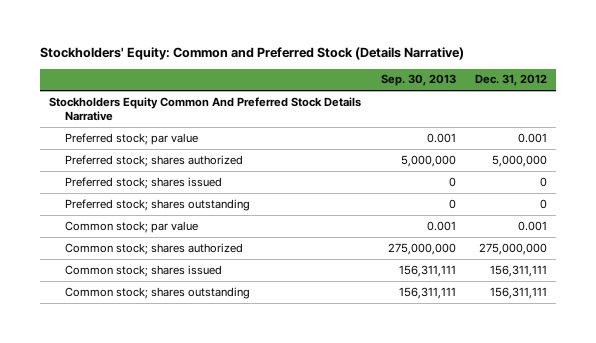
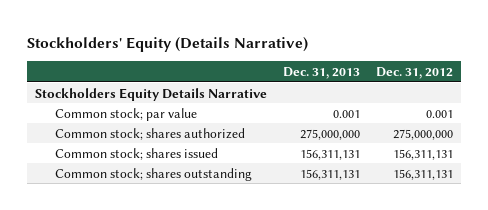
- Stockholders' Equity: Common and Preferred Stock (Details Narrative)
+ Stockholders' Equity (Details Narrative)
- | Sep. 30, 2013 | Dec. 31, 2012
+ | Dec. 31, 2013 | Dec. 31, 2012
- Stockholders Equity Common And Preferred Stock Details Narrative
- Preferred stock; par value | 0.001 | 0.001
- Preferred stock; shares authorized | 5,000,000 | 5,000,000
- Preferred stock; shares issued | 0 | 0
- Preferred stock; shares outstanding | 0 | 0
+ Stockholders Equity Details Narrative
- Common stock; shares issued | 156,311,111 | 156,311,111
- Common stock; shares outstanding | 156,311,111 | 156,311,111
+ Common stock; shares issued | 156,311,131 | 156,311,131
+ Common stock; shares outstanding | 156,311,131 | 156,311,131

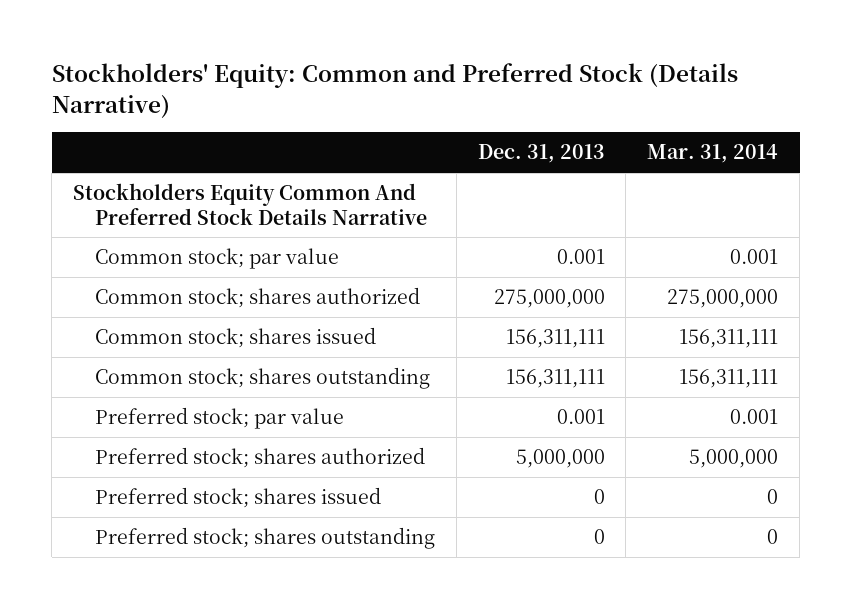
- Stockholders' Equity (Details Narrative)
+ Stockholders' Equity: Common and Preferred Stock (Details Narrative)
- | Dec. 31, 2013 | Dec. 31, 2012
+ | Dec. 31, 2013 | Mar. 31, 2014
- Stockholders Equity Details Narrative
+ Stockholders Equity Common And Preferred Stock Details Narrative
- Common stock; shares issued | 156,311,131 | 156,311,131
- Common stock; shares outstanding | 156,311,131 | 156,311,131
+ Common stock; shares issued | 156,311,111 | 156,311,111
+ Common stock; shares outstanding | 156,311,111 | 156,311,111
+ Preferred stock; par value | 0.001 | 0.001
+ Preferred stock; shares authorized | 5,000,000 | 5,000,000
+ Preferred stock; shares issued | 0 | 0
+ Preferred stock; shares outstanding | 0 | 0

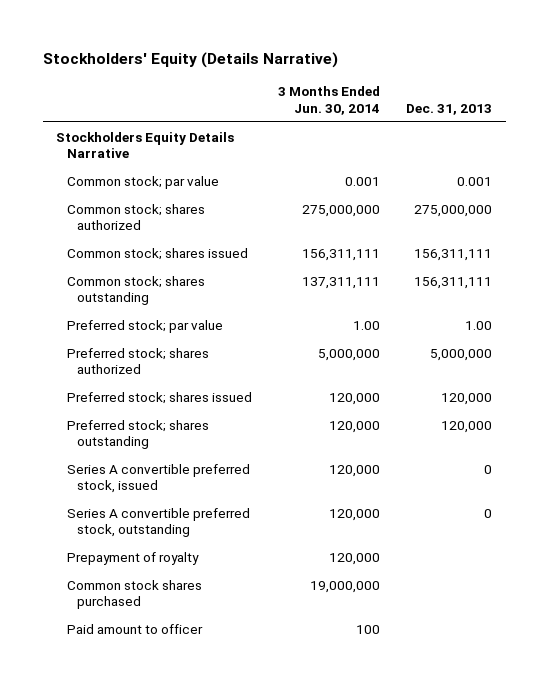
- Stockholders' Equity: Common and Preferred Stock (Details Narrative)
+ Stockholders' Equity (Details Narrative)
- | Dec. 31, 2013 | Mar. 31, 2014
+ | 3 Months Ended Jun. 30, 2014 | Dec. 31, 2013
- Stockholders Equity Common And Preferred Stock Details Narrative
+ Stockholders Equity Details Narrative
- Preferred stock; par value | 0.001 | 0.001
+ Preferred stock; par value | 1.00 | 1.00
- Preferred stock; shares issued | 0 | 0
- Preferred stock; shares outstanding | 0 | 0
+ Preferred stock; shares issued | 120,000 | 120,000
+ Preferred stock; shares outstanding | 120,000 | 120,000
+ Series A convertible preferred stock, issued | 120,000 | 0
+ Series A convertible preferred stock, outstanding | 120,000 | 0
+ Prepayment of royalty | 120,000 |
+ Common stock shares purchased | 19,000,000 |
+ Paid amount to officer | 100 |

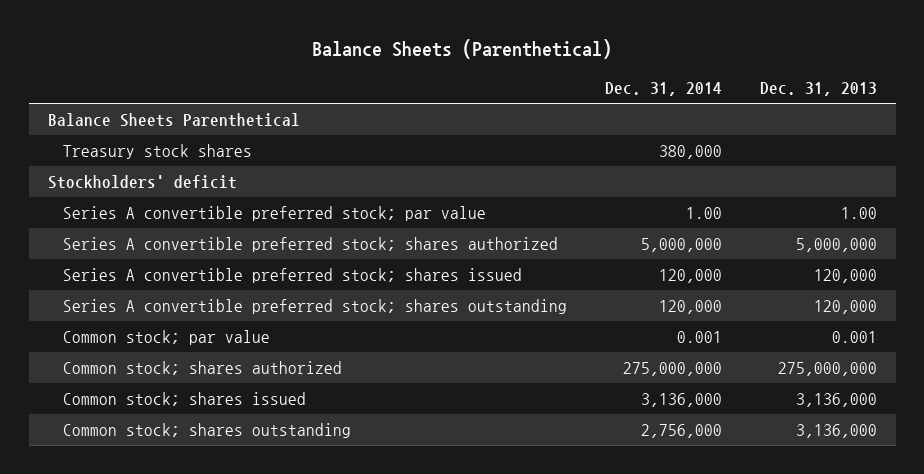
- Stockholders' Equity (Details Narrative)
+ Balance Sheets (Parenthetical)
- | 3 Months Ended Jun. 30, 2014 | Dec. 31, 2013
+ | Dec. 31, 2014 | Dec. 31, 2013
- Stockholders Equity Details Narrative
+ Balance Sheets Parenthetical
+ Treasury stock shares | 380,000 |
+ Stockholders' deficit
+ Series A convertible preferred stock; par value | 1.00 | 1.00
+ Series A convertible preferred stock; shares authorized | 5,000,000 | 5,000,000
+ Series A convertible preferred stock; shares issued | 120,000 | 120,000
+ Series A convertible preferred stock; shares outstanding | 120,000 | 120,000
- Common stock; shares issued | 156,311,111 | 156,311,111
- Common stock; shares outstanding | 137,311,111 | 156,311,111
- Preferred stock; par value | 1.00 | 1.00
- Preferred stock; shares authorized | 5,000,000 | 5,000,000
- Preferred stock; shares issued | 120,000 | 120,000
- Preferred stock; shares outstanding | 120,000 | 120,000
- Series A convertible preferred stock, issued | 120,000 | 0
- Series A convertible preferred stock, outstanding | 120,000 | 0
- Prepayment of royalty | 120,000 |
- Common stock shares purchased | 19,000,000 |
- Paid amount to officer | 100 |
+ Common stock; shares issued | 3,136,000 | 3,136,000
+ Common stock; shares outstanding | 2,756,000 | 3,136,000

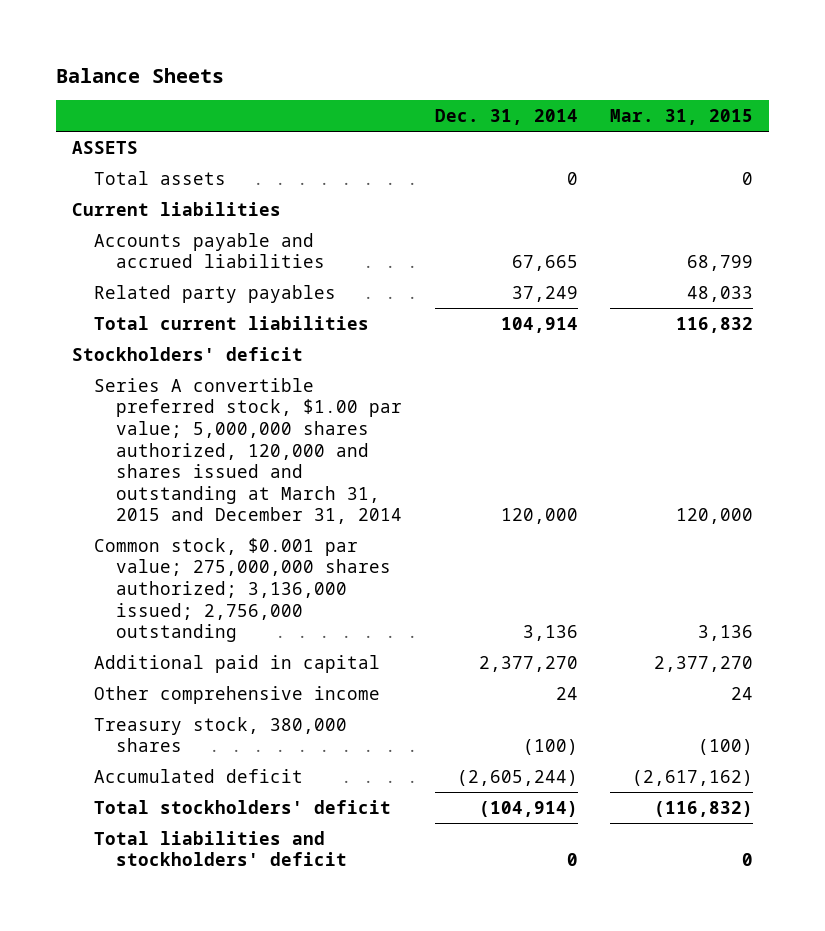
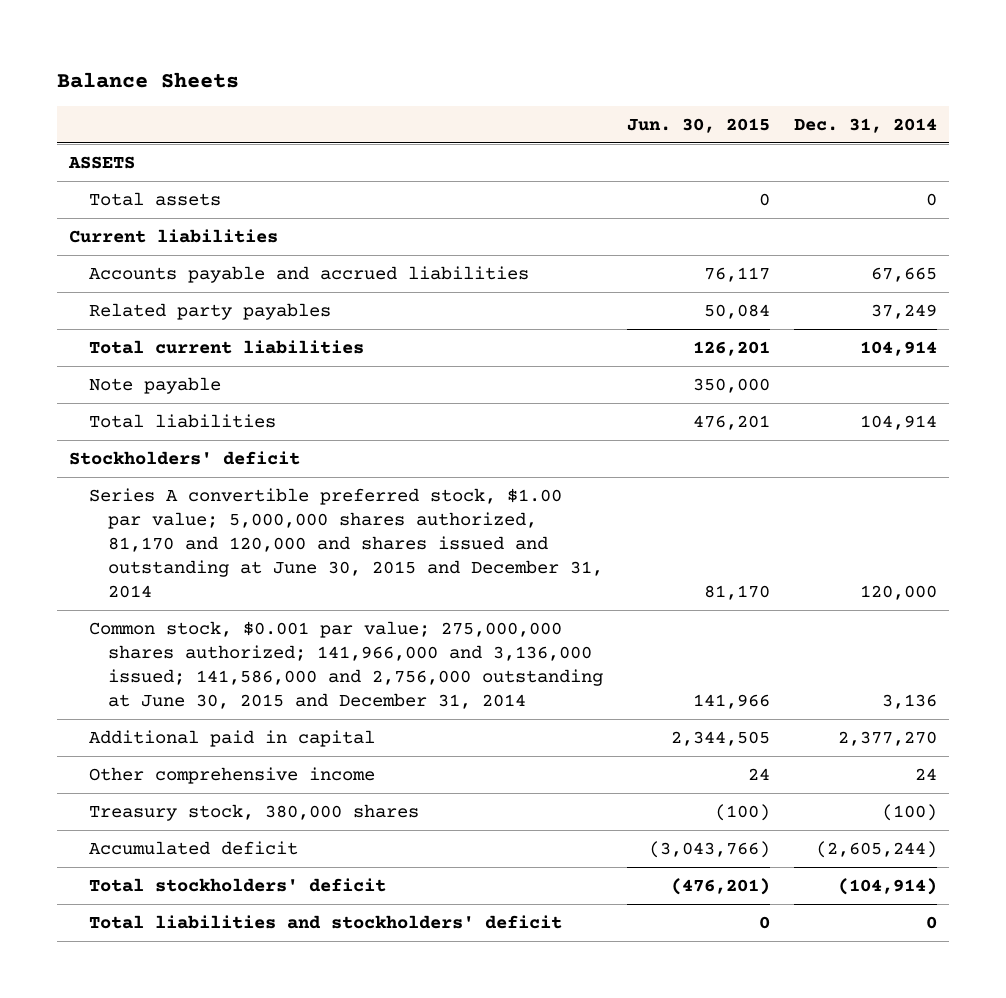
- | Dec. 31, 2014 | Mar. 31, 2015
+ | Jun. 30, 2015 | Dec. 31, 2014
+ Note payable | 350,000 |
+ Total liabilities | 476,201 | 104,914
- Series A convertible preferred stock, $1.00 par value; 5,000,000 shares authorized, 120,000 and shares issued and outstanding at March 31, 2015 and December 31, 2014 | 120,000 | 120,000
- Common stock, $0.001 par value; 275,000,000 shares authorized; 3,136,000 issued; 2,756,000 outstanding | 3,136 | 3,136
+ Series A convertible preferred stock, $1.00 par value; 5,000,000 shares authorized, 81,170 and 120,000 and shares issued and outstanding at June 30, 2015 and December 31, 2014 | 81,170 | 120,000
+ Common stock, $0.001 par value; 275,000,000 shares authorized; 141,966,000 and 3,136,000 issued; 141,586,000 and 2,756,000 outstanding at June 30, 2015 and December 31, 2014 | 141,966 | 3,136

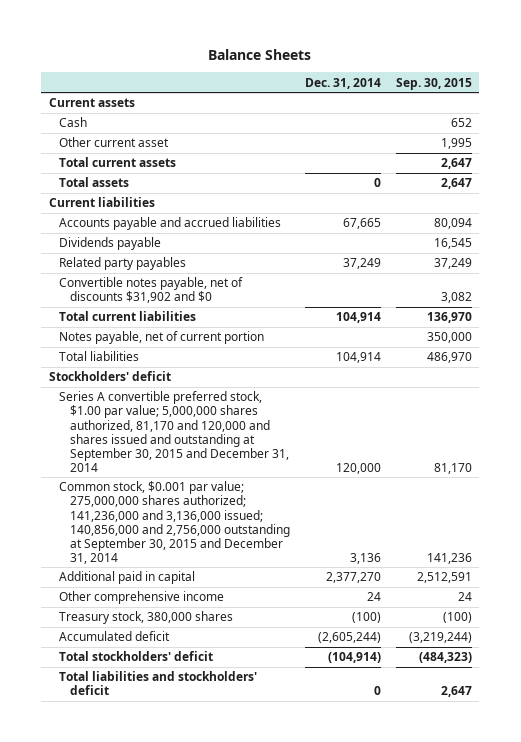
- | Jun. 30, 2015 | Dec. 31, 2014
+ | Dec. 31, 2014 | Sep. 30, 2015
- ASSETS
+ Current assets
+ Cash | | 652
+ Other current asset | | 1,995
+ Total current assets | | 2,647
+ Dividends payable | | 16,545
+ Convertible notes payable, net of discounts $31,902 and $0 | | 3,082
- Note payable | 350,000 |
+ Notes payable, net of current portion | | 350,000
- Series A convertible preferred stock, $1.00 par value; 5,000,000 shares authorized, 81,170 and 120,000 and shares issued and outstanding at June 30, 2015 and December 31, 2014 | 81,170 | 120,000
- Common stock, $0.001 par value; 275,000,000 shares authorized; 141,966,000 and 3,136,000 issued; 141,586,000 and 2,756,000 outstanding at June 30, 2015 and December 31, 2014 | 141,966 | 3,136
+ Series A convertible preferred stock, $1.00 par value; 5,000,000 shares authorized, 81,170 and 120,000 and shares issued and outstanding at September 30, 2015 and December 31, 2014 | 120,000 | 81,170
+ Common stock, $0.001 par value; 275,000,000 shares authorized; 141,236,000 and 3,136,000 issued; 140,856,000 and 2,756,000 outstanding at September 30, 2015 and December 31, 2014 | 3,136 | 141,236

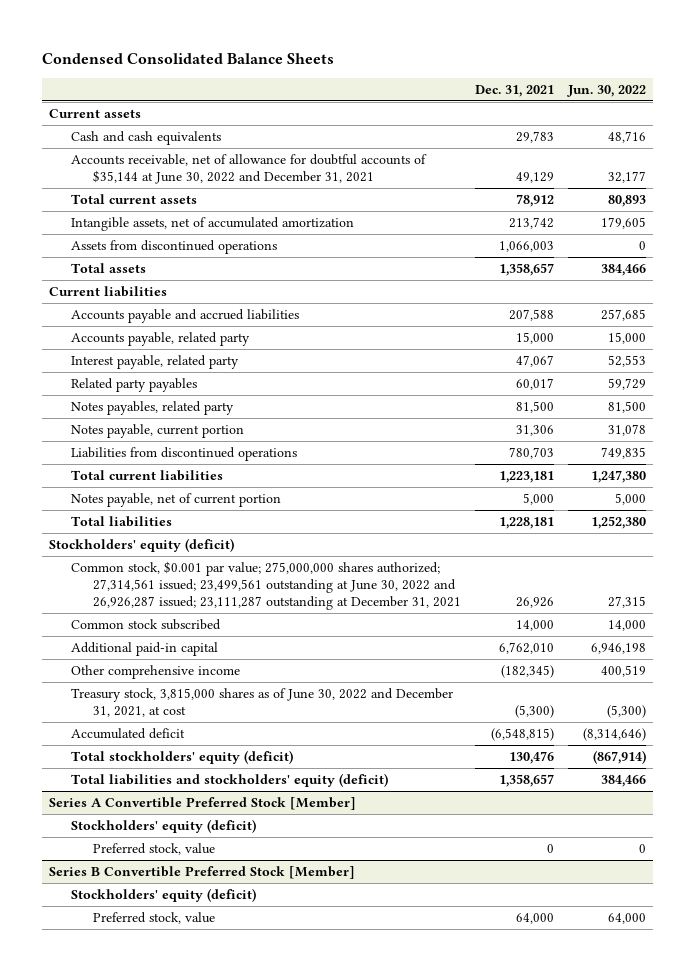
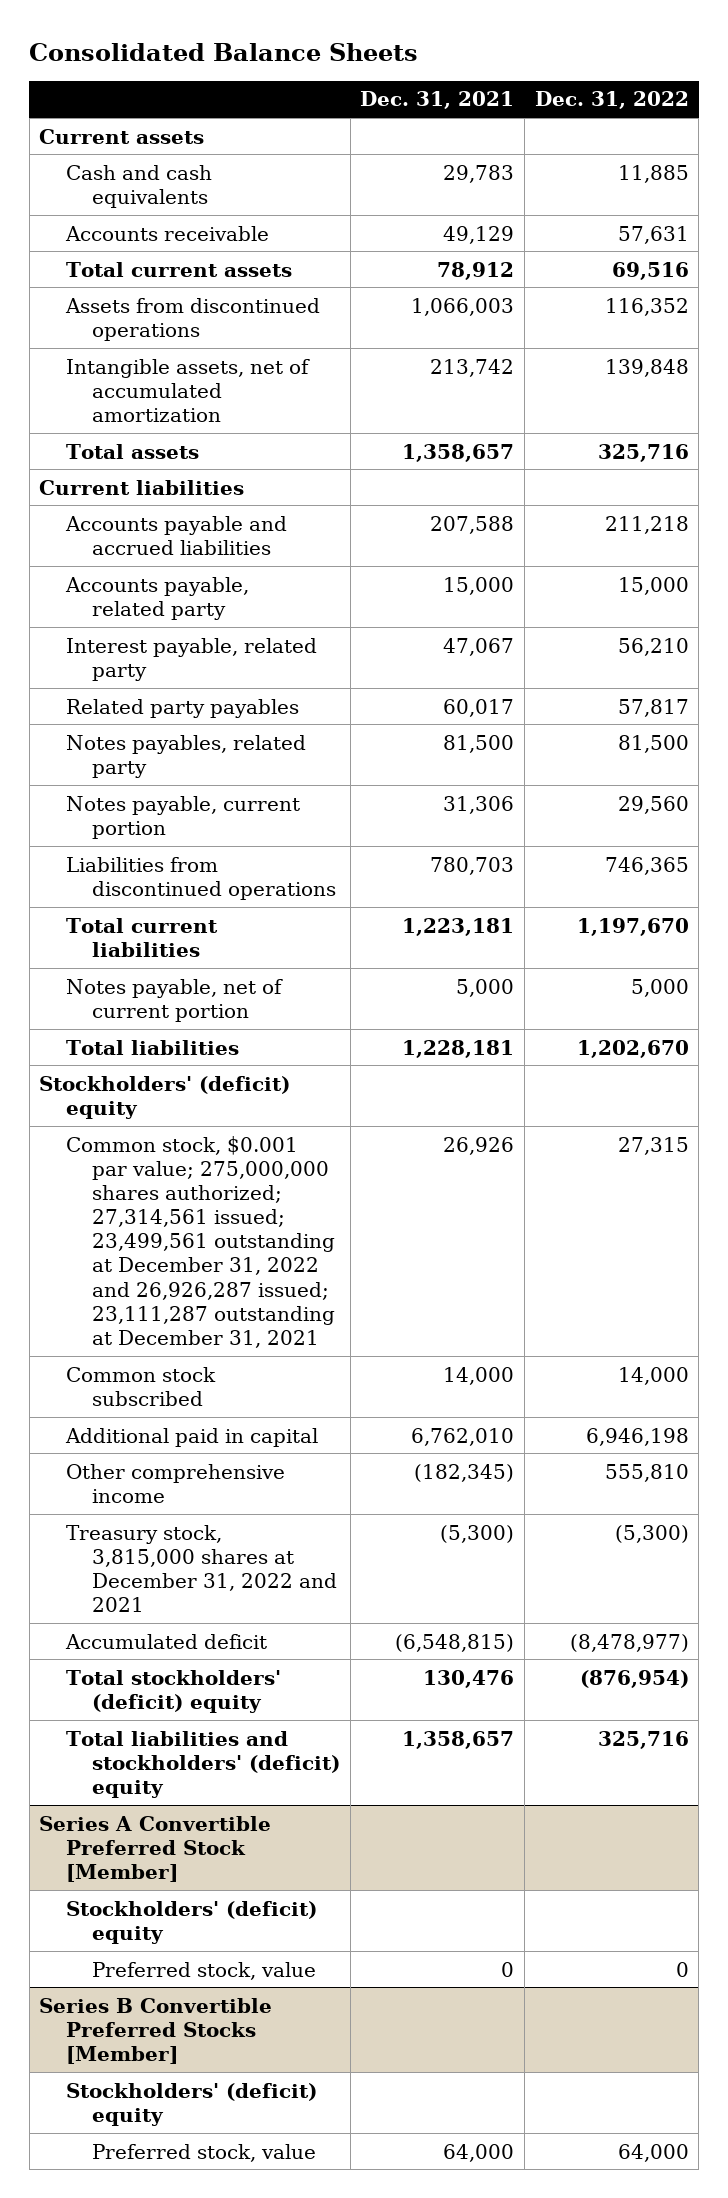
- Condensed Consolidated Balance Sheets
+ Consolidated Balance Sheets
- | Dec. 31, 2021 | Jun. 30, 2022
+ | Dec. 31, 2021 | Dec. 31, 2022
- Accounts receivable, net of allowance for doubtful accounts of $35,144 at June 30, 2022 and December 31, 2021 | 49,129 | 32,177
+ Accounts receivable | 49,129 | 57,631
moved down: Intangible assets, net of accumulated amortization | 213,742 | 139,848
- Stockholders' equity (deficit)
- Common stock, $0.001 par value; 275,000,000 shares authorized; 27,314,561 issued; 23,499,561 outstanding at June 30, 2022 and 26,926,287 issued; 23,111,287 outstanding at December 31, 2021 | 26,926 | 27,315
+ Stockholders' (deficit) equity
+ Common stock, $0.001 par value; 275,000,000 shares authorized; 27,314,561 issued; 23,499,561 outstanding at December 31, 2022 and 26,926,287 issued; 23,111,287 outstanding at December 31, 2021 | 26,926 | 27,315
- Additional paid-in capital | 6,762,010 | 6,946,198
+ Additional paid in capital | 6,762,010 | 6,946,198
- Treasury stock, 3,815,000 shares as of June 30, 2022 and December 31, 2021, at cost | (5,300) | (5,300)
+ Treasury stock, 3,815,000 shares at December 31, 2022 and 2021 | (5,300) | (5,300)
- Total stockholders' equity (deficit) | 130,476 | (867,914)
- Total liabilities and stockholders' equity (deficit) | 1,358,657 | 384,466
+ Total stockholders' (deficit) equity | 130,476 | (876,954)
+ Total liabilities and stockholders' (deficit) equity | 1,358,657 | 325,716
@ Series A Convertible Preferred Stock [Member]
- Stockholders' equity (deficit)
+ Stockholders' (deficit) equity
- Series B Convertible Preferred Stock [Member]
- Stockholders' equity (deficit)
+ Series B Convertible Preferred Stocks [Member]
+ Stockholders' (deficit) equity

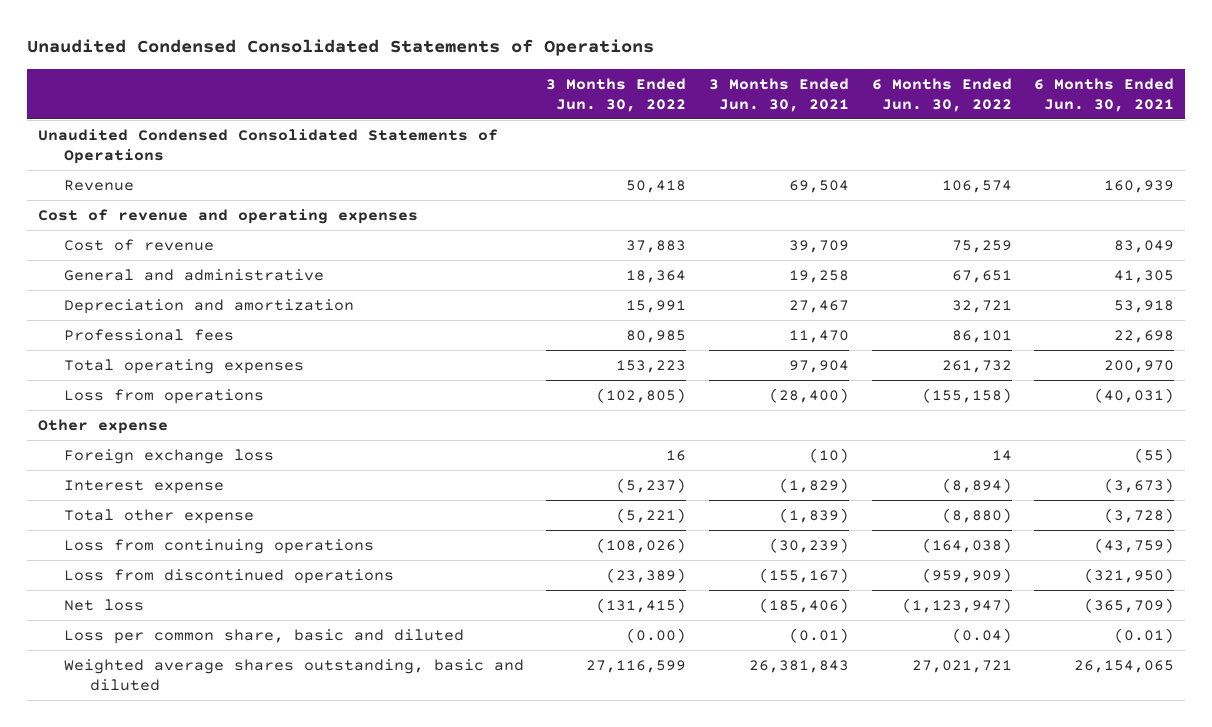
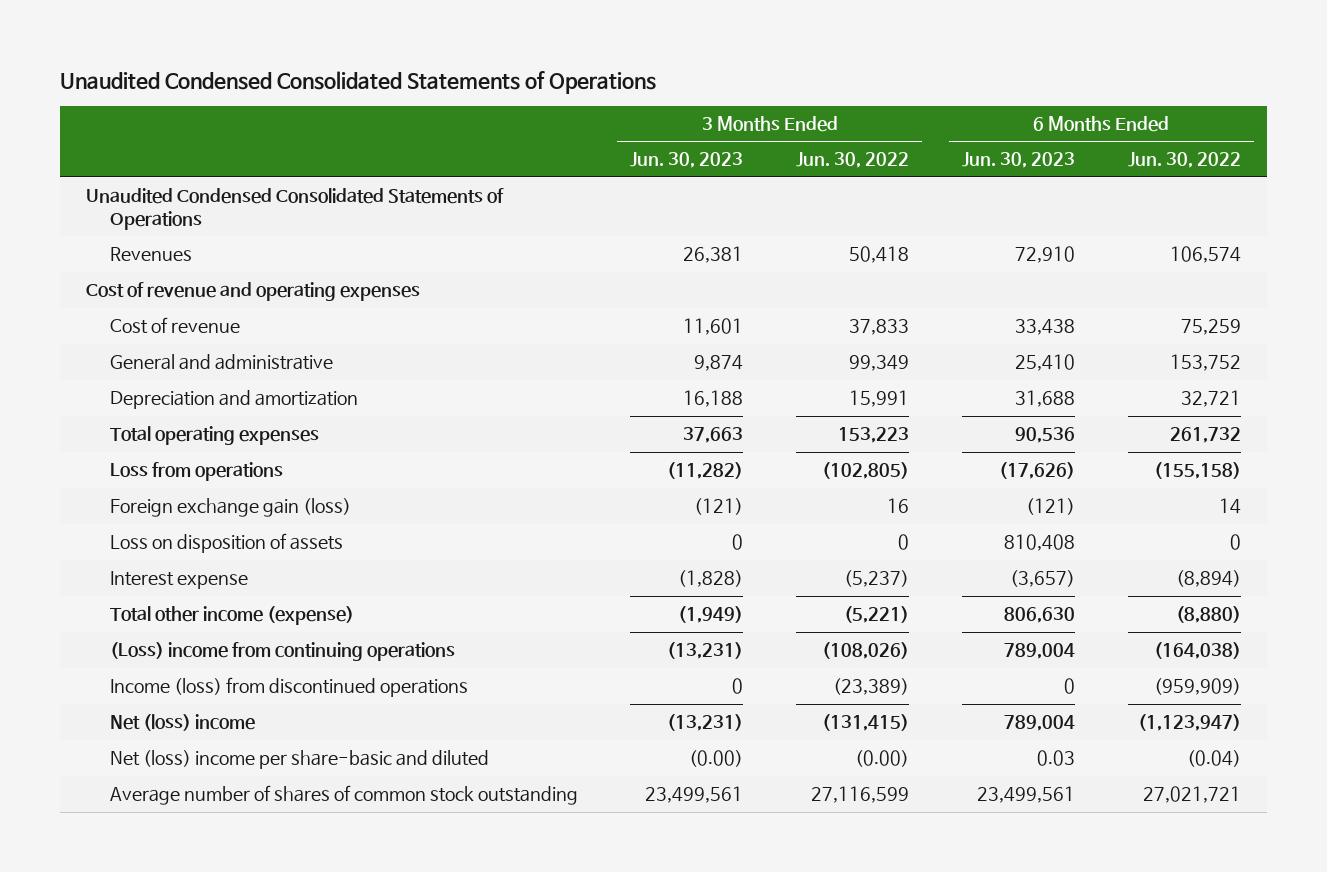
- | 3 Months Ended Jun. 30, 2022 | 3 Months Ended Jun. 30, 2021 | 6 Months Ended Jun. 30, 2022 | 6 Months Ended Jun. 30, 2021
+ | 3 Months Ended Jun. 30, 2023 | 3 Months Ended Jun. 30, 2022 | 6 Months Ended Jun. 30, 2023 | 6 Months Ended Jun. 30, 2022
- Revenue | 50,418 | 69,504 | 106,574 | 160,939
+ Revenues | 26,381 | 50,418 | 72,910 | 106,574
- Cost of revenue | 37,883 | 39,709 | 75,259 | 83,049
- General and administrative | 18,364 | 19,258 | 67,651 | 41,305
+ Cost of revenue | 11,601 | 37,833 | 33,438 | 75,259
+ General and administrative | 9,874 | 99,349 | 25,410 | 153,752
- Professional fees | 80,985 | 11,470 | 86,101 | 22,698
- Other expense
- Foreign exchange loss | 16 | (10) | 14 | (55)
+ Foreign exchange gain (loss) | (121) | 16 | (121) | 14
+ Loss on disposition of assets | 0 | 0 | 810,408 | 0
- Total other expense | (5,221) | (1,839) | (8,880) | (3,728)
- Loss from continuing operations | (108,026) | (30,239) | (164,038) | (43,759)
- Loss from discontinued operations | (23,389) | (155,167) | (959,909) | (321,950)
- Net loss | (131,415) | (185,406) | (1,123,947) | (365,709)
- Loss per common share, basic and diluted | (0.00) | (0.01) | (0.04) | (0.01)
- Weighted average shares outstanding, basic and diluted | 27,116,599 | 26,381,843 | 27,021,721 | 26,154,065
+ Total other income (expense) | (1,949) | (5,221) | 806,630 | (8,880)
+ (Loss) income from continuing operations | (13,231) | (108,026) | 789,004 | (164,038)
+ Income (loss) from discontinued operations | 0 | (23,389) | 0 | (959,909)
+ Net (loss) income | (13,231) | (131,415) | 789,004 | (1,123,947)
+ Net (loss) income per share-basic and diluted | (0.00) | (0.00) | 0.03 | (0.04)
+ Average number of shares of common stock outstanding | 23,499,561 | 27,116,599 | 23,499,561 | 27,021,721

